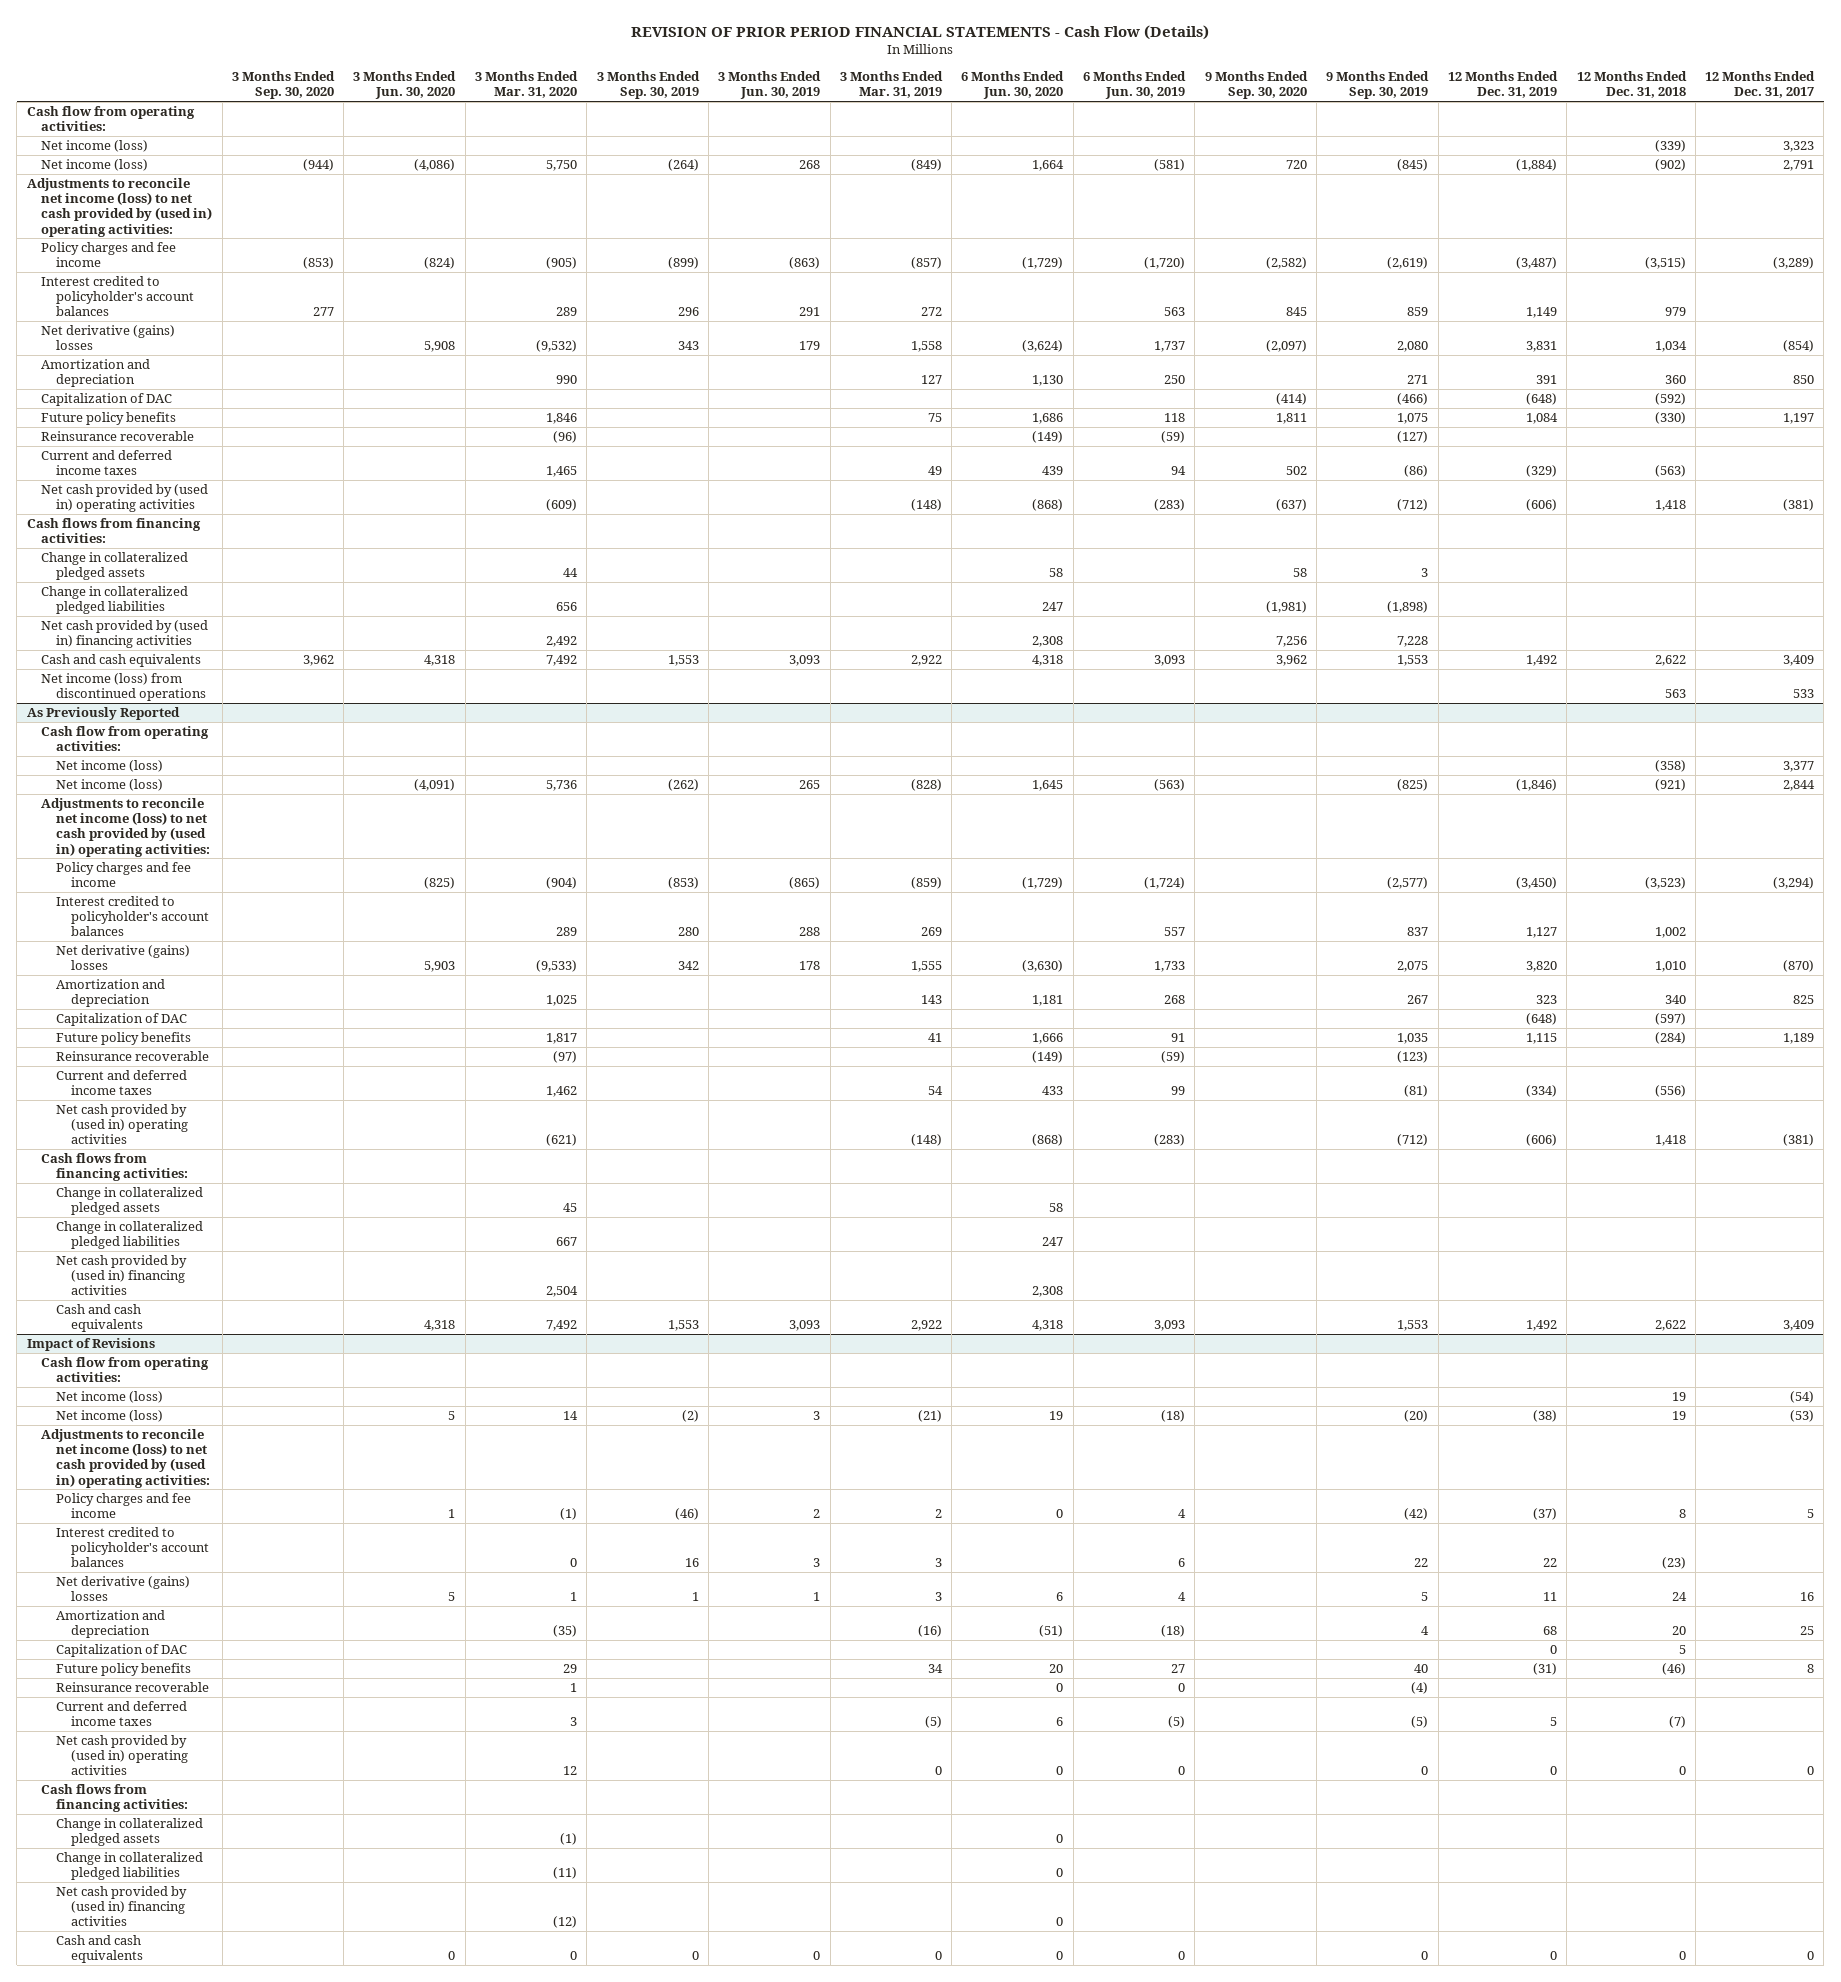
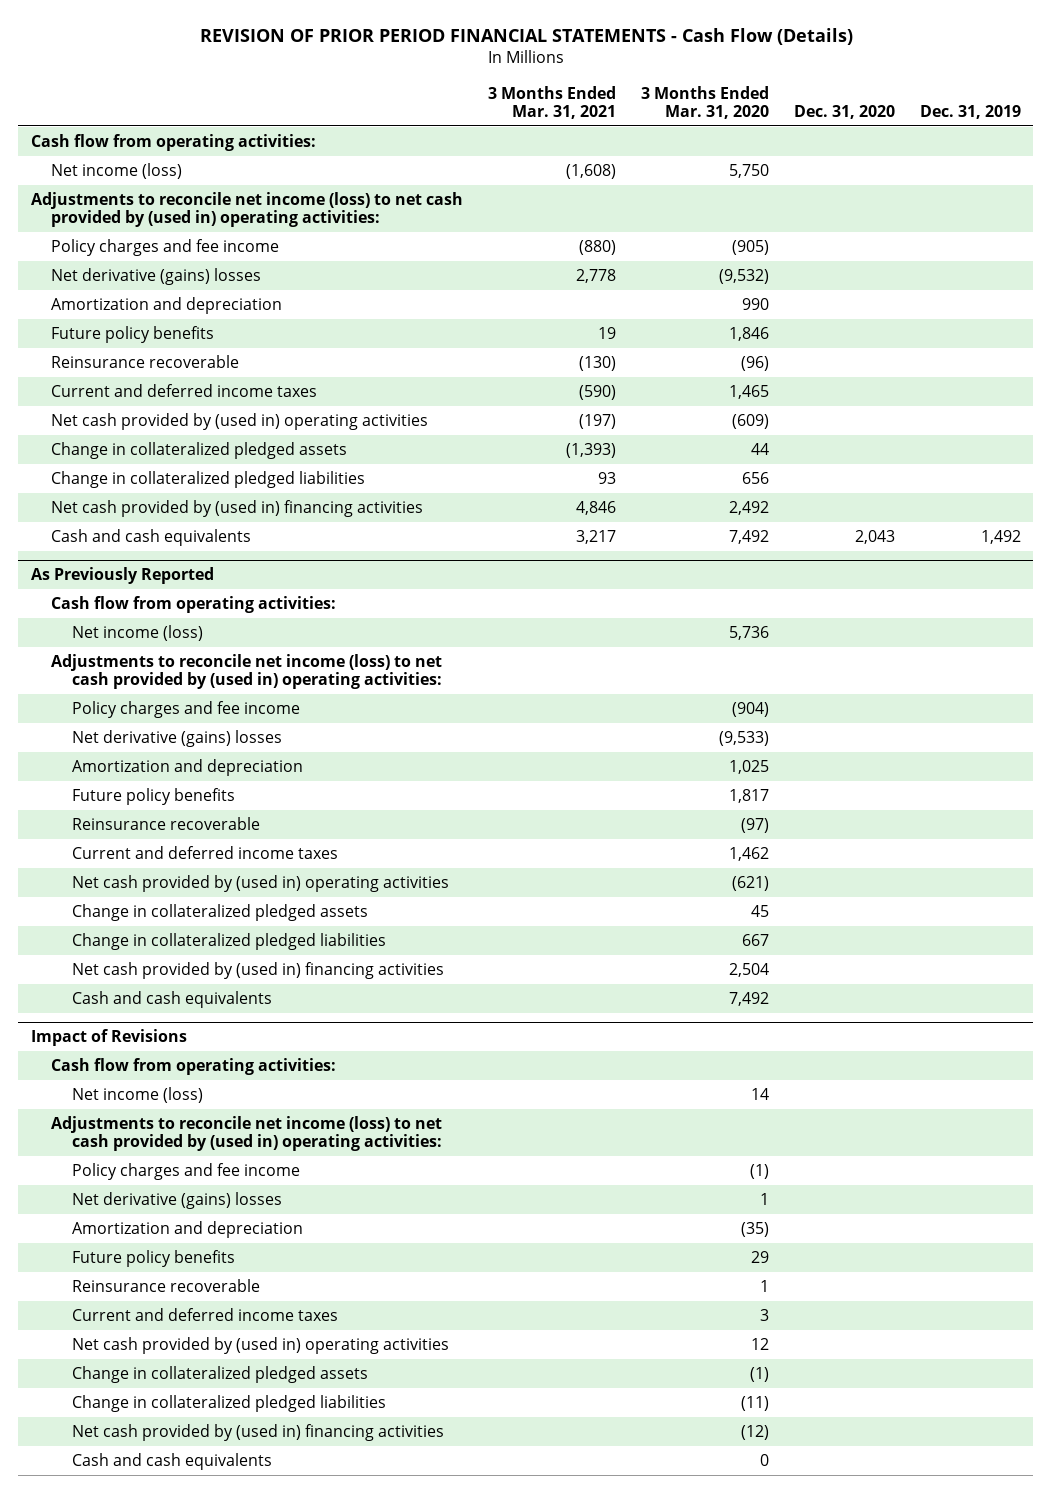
- | 3 Months Ended Sep. 30, 2020 | 3 Months Ended Jun. 30, 2020 | 3 Months Ended Mar. 31, 2020 | 3 Months Ended Sep. 30, 2019 | 3 Months Ended Jun. 30, 2019 | 3 Months Ended Mar. 31, 2019 | 6 Months Ended Jun. 30, 2020 | 6 Months Ended Jun. 30, 2019 | 9 Months Ended Sep. 30, 2020 | 9 Months Ended Sep. 30, 2019 | 12 Months Ended Dec. 31, 2019 | 12 Months Ended Dec. 31, 2018 | 12 Months Ended Dec. 31, 2017
+ | 3 Months Ended Mar. 31, 2021 | 3 Months Ended Mar. 31, 2020 | Dec. 31, 2020 | Dec. 31, 2019
- Net income (loss) | | | | | | | | | | | | (339) | 3,323
- Interest credited to policyholder's account balances | 277 | | 289 | 296 | 291 | 272 | | 563 | 845 | 859 | 1,149 | 979 |
- Capitalization of DAC | | | | | | | | | (414) | (466) | (648) | (592) |
- Cash flows from financing activities:
- Net income (loss) from discontinued operations | | | | | | | | | | | | 563 | 533
@ As Previously Reported
- Net income (loss) | | | | | | | | | | | | (358) | 3,377
- Interest credited to policyholder's account balances | | | 289 | 280 | 288 | 269 | | 557 | | 837 | 1,127 | 1,002 |
- Capitalization of DAC | | | | | | | | | | | (648) | (597) |
- Cash flows from financing activities:
@ Impact of Revisions
- Net income (loss) | | | | | | | | | | | | 19 | (54)
- Interest credited to policyholder's account balances | | | 0 | 16 | 3 | 3 | | 6 | | 22 | 22 | (23) |
- Capitalization of DAC | | | | | | | | | | | 0 | 5 |
- Cash flows from financing activities:

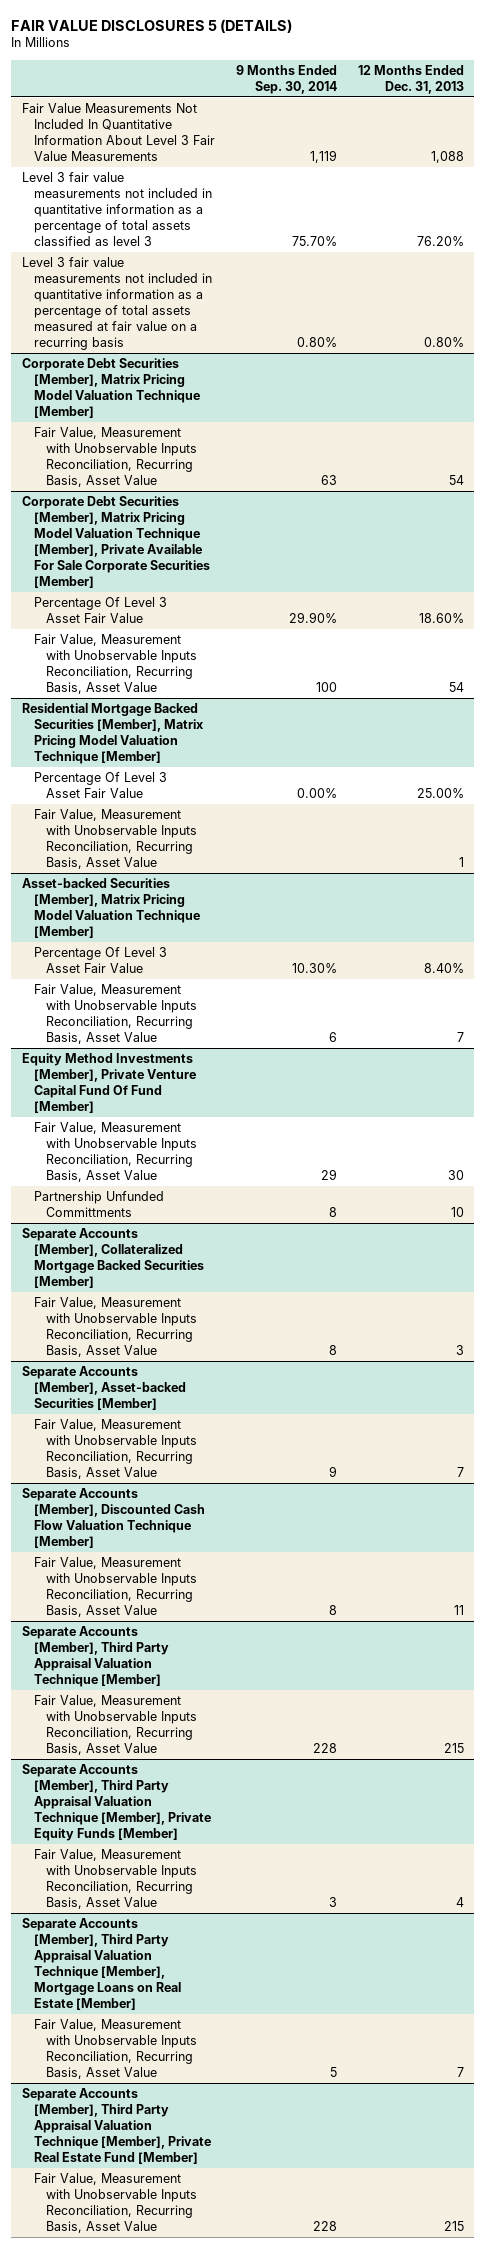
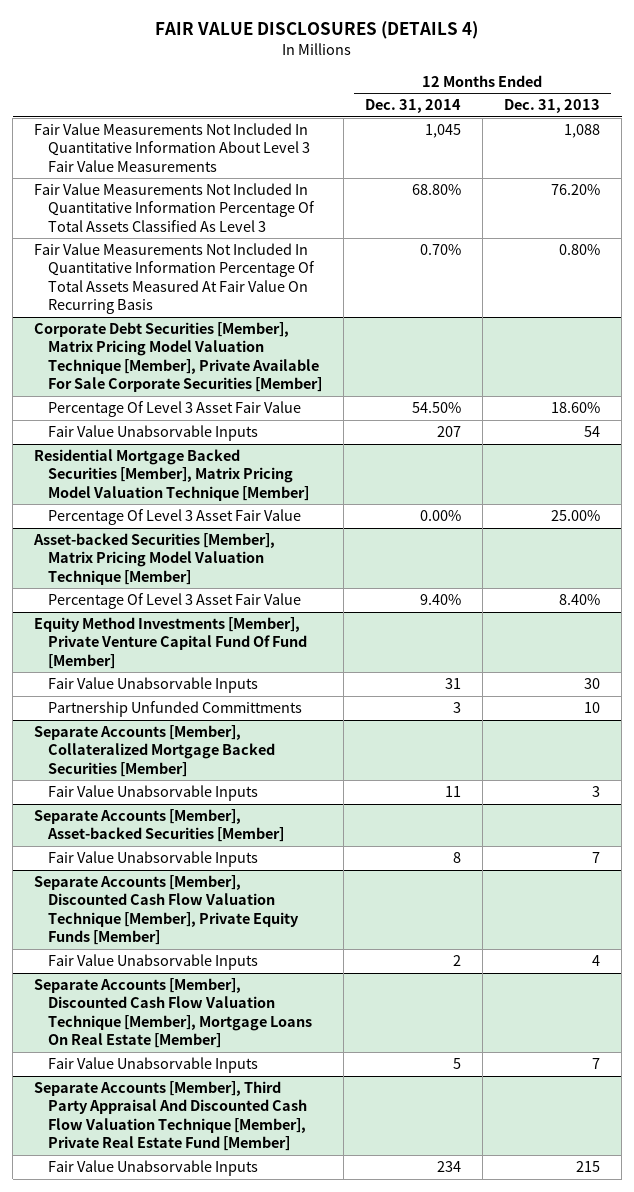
- FAIR VALUE DISCLOSURES 5 (DETAILS)
+ FAIR VALUE DISCLOSURES (DETAILS 4)
- | 9 Months Ended Sep. 30, 2014 | 12 Months Ended Dec. 31, 2013
+ | 12 Months Ended Dec. 31, 2014 | 12 Months Ended Dec. 31, 2013
- Level 3 fair value measurements not included in quantitative information as a percentage of total assets classified as level 3 | 75.70% | 76.20%
- Level 3 fair value measurements not included in quantitative information as a percentage of total assets measured at fair value on a recurring basis | 0.80% | 0.80%
- Corporate Debt Securities [Member], Matrix Pricing Model Valuation Technique [Member]
- Fair Value, Measurement with Unobservable Inputs Reconciliation, Recurring Basis, Asset Value | 63 | 54
+ Fair Value Measurements Not Included In Quantitative Information Percentage Of Total Assets Classified As Level 3 | 68.80% | 76.20%
+ Fair Value Measurements Not Included In Quantitative Information Percentage Of Total Assets Measured At Fair Value On Recurring Basis | 0.70% | 0.80%
@ Corporate Debt Securities [Member], Matrix Pricing Model Valuation Technique [Member], Private Available For Sale Corporate Securities [Member]
- Fair Value, Measurement with Unobservable Inputs Reconciliation, Recurring Basis, Asset Value | 100 | 54
+ Fair Value Unabsorvable Inputs | 207 | 54
@ Residential Mortgage Backed Securities [Member], Matrix Pricing Model Valuation Technique [Member]
- Fair Value, Measurement with Unobservable Inputs Reconciliation, Recurring Basis, Asset Value | | 1
@ Asset-backed Securities [Member], Matrix Pricing Model Valuation Technique [Member]
- Fair Value, Measurement with Unobservable Inputs Reconciliation, Recurring Basis, Asset Value | 6 | 7
@ Equity Method Investments [Member], Private Venture Capital Fund Of Fund [Member]
- Fair Value, Measurement with Unobservable Inputs Reconciliation, Recurring Basis, Asset Value | 29 | 30
+ Fair Value Unabsorvable Inputs | 31 | 30
@ Separate Accounts [Member], Collateralized Mortgage Backed Securities [Member]
- Fair Value, Measurement with Unobservable Inputs Reconciliation, Recurring Basis, Asset Value | 8 | 3
+ Fair Value Unabsorvable Inputs | 11 | 3
@ Separate Accounts [Member], Asset-backed Securities [Member]
- Fair Value, Measurement with Unobservable Inputs Reconciliation, Recurring Basis, Asset Value | 9 | 7
- Separate Accounts [Member], Discounted Cash Flow Valuation Technique [Member]
- Fair Value, Measurement with Unobservable Inputs Reconciliation, Recurring Basis, Asset Value | 8 | 11
- Separate Accounts [Member], Third Party Appraisal Valuation Technique [Member]
- Fair Value, Measurement with Unobservable Inputs Reconciliation, Recurring Basis, Asset Value | 228 | 215
- Separate Accounts [Member], Third Party Appraisal Valuation Technique [Member], Private Equity Funds [Member]
- Fair Value, Measurement with Unobservable Inputs Reconciliation, Recurring Basis, Asset Value | 3 | 4
- Separate Accounts [Member], Third Party Appraisal Valuation Technique [Member], Mortgage Loans on Real Estate [Member]
- Fair Value, Measurement with Unobservable Inputs Reconciliation, Recurring Basis, Asset Value | 5 | 7
- Separate Accounts [Member], Third Party Appraisal Valuation Technique [Member], Private Real Estate Fund [Member]
- Fair Value, Measurement with Unobservable Inputs Reconciliation, Recurring Basis, Asset Value | 228 | 215
@ Separate Accounts [Member], Asset-backed Securities [Member]
+ Fair Value Unabsorvable Inputs | 8 | 7
+ Separate Accounts [Member], Discounted Cash Flow Valuation Technique [Member], Private Equity Funds [Member]
+ Fair Value Unabsorvable Inputs | 2 | 4
+ Separate Accounts [Member], Discounted Cash Flow Valuation Technique [Member], Mortgage Loans On Real Estate [Member]
+ Fair Value Unabsorvable Inputs | 5 | 7
+ Separate Accounts [Member], Third Party Appraisal And Discounted Cash Flow Valuation Technique [Member], Private Real Estate Fund [Member]
+ Fair Value Unabsorvable Inputs | 234 | 215

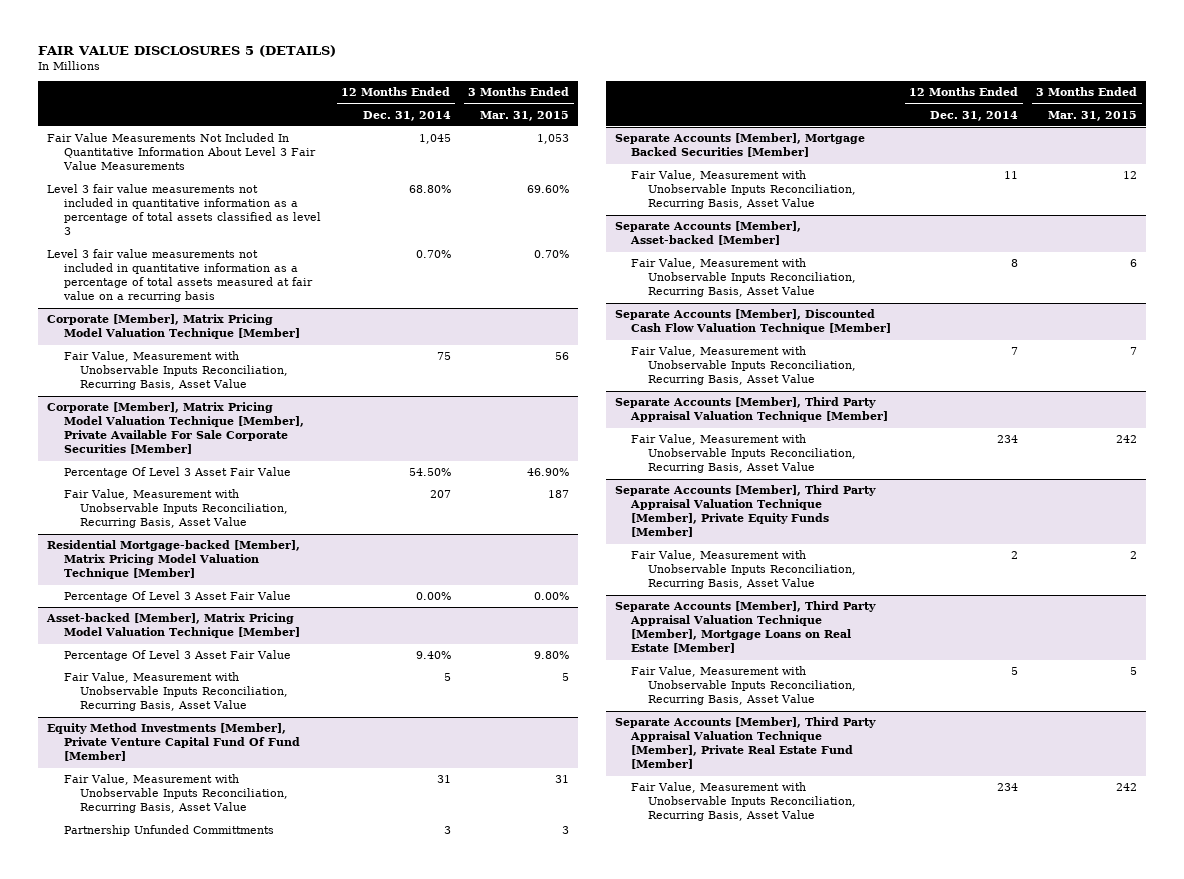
- FAIR VALUE DISCLOSURES (DETAILS 4)
+ FAIR VALUE DISCLOSURES 5 (DETAILS)
- | 12 Months Ended Dec. 31, 2014 | 12 Months Ended Dec. 31, 2013
+ | 12 Months Ended Dec. 31, 2014 | 3 Months Ended Mar. 31, 2015
- Fair Value Measurements Not Included In Quantitative Information Percentage Of Total Assets Classified As Level 3 | 68.80% | 76.20%
- Fair Value Measurements Not Included In Quantitative Information Percentage Of Total Assets Measured At Fair Value On Recurring Basis | 0.70% | 0.80%
- Corporate Debt Securities [Member], Matrix Pricing Model Valuation Technique [Member], Private Available For Sale Corporate Securities [Member]
+ Level 3 fair value measurements not included in quantitative information as a percentage of total assets classified as level 3 | 68.80% | 69.60%
+ Level 3 fair value measurements not included in quantitative information as a percentage of total assets measured at fair value on a recurring basis | 0.70% | 0.70%
+ Corporate [Member], Matrix Pricing Model Valuation Technique [Member]
+ Fair Value, Measurement with Unobservable Inputs Reconciliation, Recurring Basis, Asset Value | 75 | 56
+ Corporate [Member], Matrix Pricing Model Valuation Technique [Member], Private Available For Sale Corporate Securities [Member]
- Fair Value Unabsorvable Inputs | 207 | 54
- Residential Mortgage Backed Securities [Member], Matrix Pricing Model Valuation Technique [Member]
+ Fair Value, Measurement with Unobservable Inputs Reconciliation, Recurring Basis, Asset Value | 207 | 187
+ Residential Mortgage-backed [Member], Matrix Pricing Model Valuation Technique [Member]
- Asset-backed Securities [Member], Matrix Pricing Model Valuation Technique [Member]
+ Asset-backed [Member], Matrix Pricing Model Valuation Technique [Member]
+ Fair Value, Measurement with Unobservable Inputs Reconciliation, Recurring Basis, Asset Value | 5 | 5
@ Equity Method Investments [Member], Private Venture Capital Fund Of Fund [Member]
- Fair Value Unabsorvable Inputs | 31 | 30
+ Fair Value, Measurement with Unobservable Inputs Reconciliation, Recurring Basis, Asset Value | 31 | 31
- Separate Accounts [Member], Collateralized Mortgage Backed Securities [Member]
- Fair Value Unabsorvable Inputs | 11 | 3
- Separate Accounts [Member], Asset-backed Securities [Member]
- Fair Value Unabsorvable Inputs | 8 | 7
- Separate Accounts [Member], Discounted Cash Flow Valuation Technique [Member], Private Equity Funds [Member]
- Fair Value Unabsorvable Inputs | 2 | 4
- Separate Accounts [Member], Discounted Cash Flow Valuation Technique [Member], Mortgage Loans On Real Estate [Member]
- Fair Value Unabsorvable Inputs | 5 | 7
- Separate Accounts [Member], Third Party Appraisal And Discounted Cash Flow Valuation Technique [Member], Private Real Estate Fund [Member]
- Fair Value Unabsorvable Inputs | 234 | 215
+ Separate Accounts [Member], Mortgage Backed Securities [Member]
+ Fair Value, Measurement with Unobservable Inputs Reconciliation, Recurring Basis, Asset Value | 11 | 12
+ Separate Accounts [Member], Asset-backed [Member]
+ Fair Value, Measurement with Unobservable Inputs Reconciliation, Recurring Basis, Asset Value | 8 | 6
+ Separate Accounts [Member], Discounted Cash Flow Valuation Technique [Member]
+ Fair Value, Measurement with Unobservable Inputs Reconciliation, Recurring Basis, Asset Value | 7 | 7
+ Separate Accounts [Member], Third Party Appraisal Valuation Technique [Member]
+ Fair Value, Measurement with Unobservable Inputs Reconciliation, Recurring Basis, Asset Value | 234 | 242
+ Separate Accounts [Member], Third Party Appraisal Valuation Technique [Member], Private Equity Funds [Member]
+ Fair Value, Measurement with Unobservable Inputs Reconciliation, Recurring Basis, Asset Value | 2 | 2
+ Separate Accounts [Member], Third Party Appraisal Valuation Technique [Member], Mortgage Loans on Real Estate [Member]
+ Fair Value, Measurement with Unobservable Inputs Reconciliation, Recurring Basis, Asset Value | 5 | 5
+ Separate Accounts [Member], Third Party Appraisal Valuation Technique [Member], Private Real Estate Fund [Member]
+ Fair Value, Measurement with Unobservable Inputs Reconciliation, Recurring Basis, Asset Value | 234 | 242

